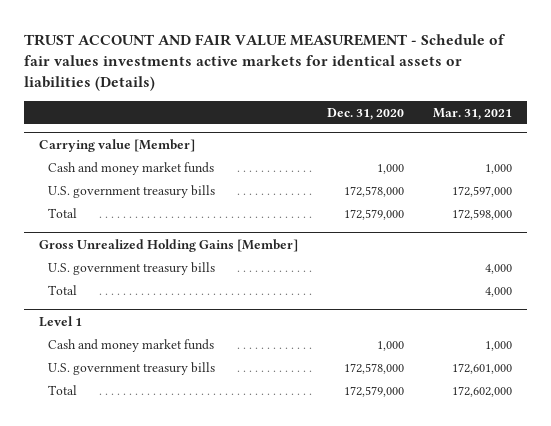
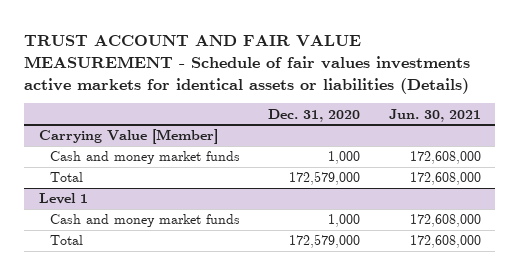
- | Dec. 31, 2020 | Mar. 31, 2021
+ | Dec. 31, 2020 | Jun. 30, 2021
- Carrying value [Member]
+ Carrying Value [Member]
- U.S. government treasury bills | 172,578,000 | 172,597,000
- Gross Unrealized Holding Gains [Member]
- U.S. government treasury bills | | 4,000
- Total | | 4,000
@ Level 1
- U.S. government treasury bills | 172,578,000 | 172,601,000

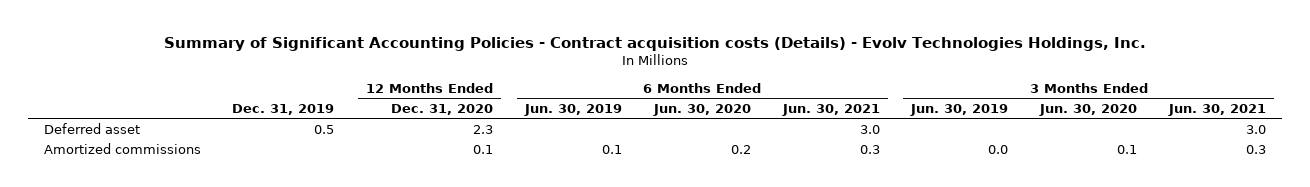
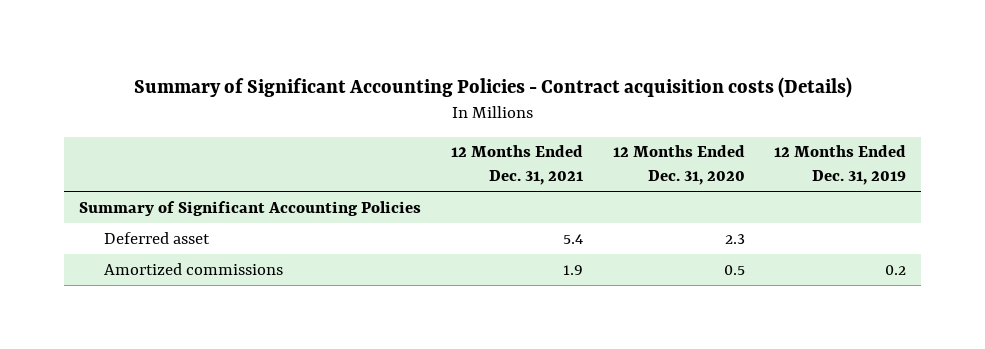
- Summary of Significant Accounting Policies - Contract acquisition costs (Details) - Evolv Technologies Holdings, Inc.
+ Summary of Significant Accounting Policies - Contract acquisition costs (Details)
- | Dec. 31, 2019 | 12 Months Ended Dec. 31, 2020 | 6 Months Ended Jun. 30, 2019 | 6 Months Ended Jun. 30, 2020 | 6 Months Ended Jun. 30, 2021 | 3 Months Ended Jun. 30, 2019 | 3 Months Ended Jun. 30, 2020 | 3 Months Ended Jun. 30, 2021
+ | 12 Months Ended Dec. 31, 2021 | 12 Months Ended Dec. 31, 2020 | 12 Months Ended Dec. 31, 2019
+ Summary of Significant Accounting Policies
- Amortized commissions | | 0.1 | 0.1 | 0.2 | 0.3 | 0.0 | 0.1 | 0.3
+ Amortized commissions | 1.9 | 0.5 | 0.2

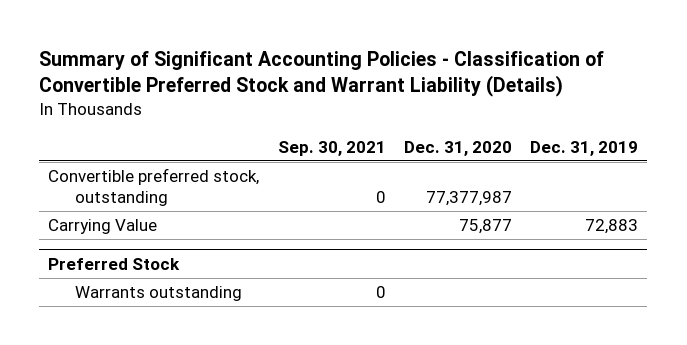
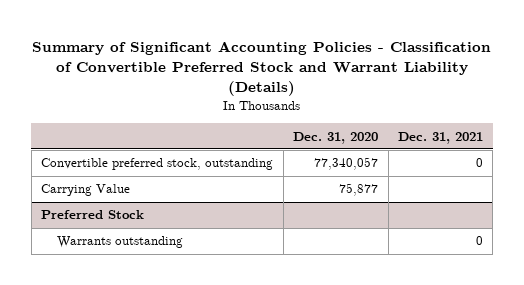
- | Sep. 30, 2021 | Dec. 31, 2020 | Dec. 31, 2019
+ | Dec. 31, 2020 | Dec. 31, 2021
- Convertible preferred stock, outstanding | 0 | 77,377,987 |
+ Convertible preferred stock, outstanding | 77,340,057 | 0

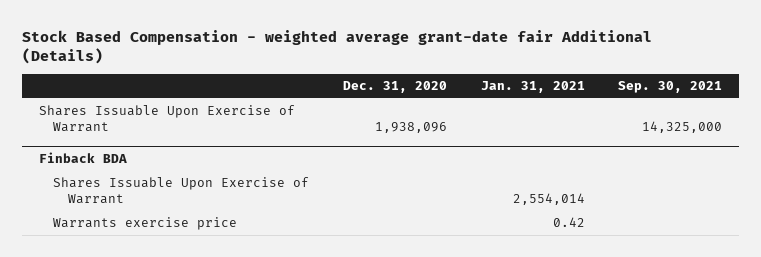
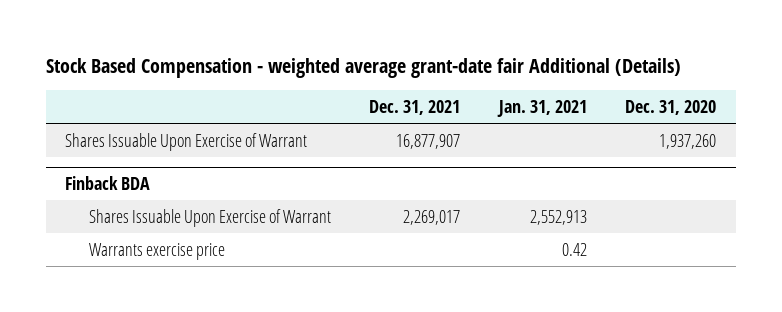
- | Dec. 31, 2020 | Jan. 31, 2021 | Sep. 30, 2021
+ | Dec. 31, 2021 | Jan. 31, 2021 | Dec. 31, 2020
- Shares Issuable Upon Exercise of Warrant | 1,938,096 | | 14,325,000
+ Shares Issuable Upon Exercise of Warrant | 16,877,907 | | 1,937,260
@ Finback BDA
- Shares Issuable Upon Exercise of Warrant | | 2,554,014 |
+ Shares Issuable Upon Exercise of Warrant | 2,269,017 | 2,552,913 |

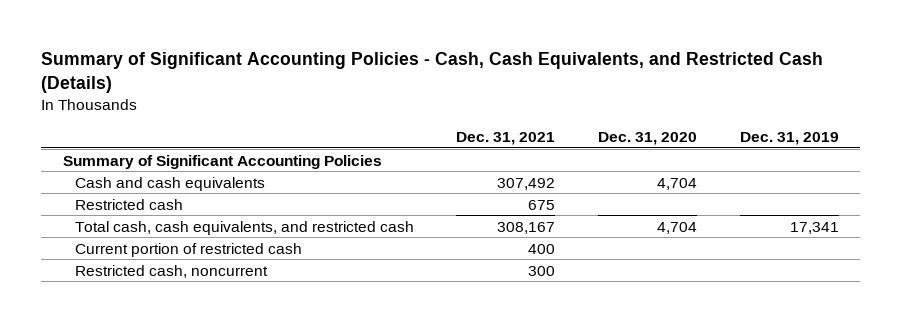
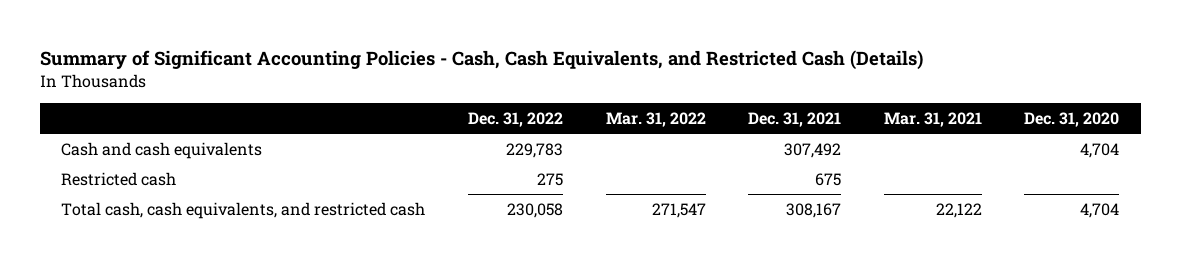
- | Dec. 31, 2021 | Dec. 31, 2020 | Dec. 31, 2019
+ | Dec. 31, 2022 | Mar. 31, 2022 | Dec. 31, 2021 | Mar. 31, 2021 | Dec. 31, 2020
- Summary of Significant Accounting Policies
- Current portion of restricted cash | 400 | |
- Restricted cash, noncurrent | 300 | |

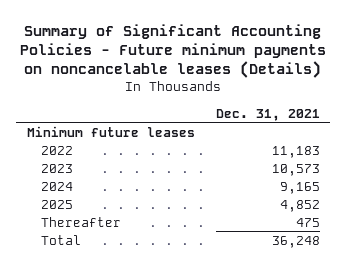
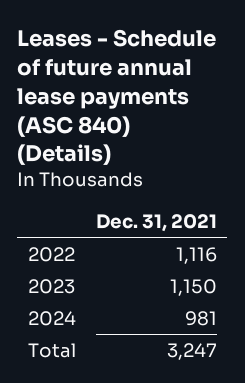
- Summary of Significant Accounting Policies - Future minimum payments on noncancelable leases (Details)
+ Leases - Schedule of future annual lease payments (ASC 840) (Details)
- Minimum future leases
- 2022 | 11,183
- 2023 | 10,573
- 2024 | 9,165
- 2025 | 4,852
- Thereafter | 475
- Total | 36,248
+ 2022 | 1,116
+ 2023 | 1,150
+ 2024 | 981
+ Total | 3,247

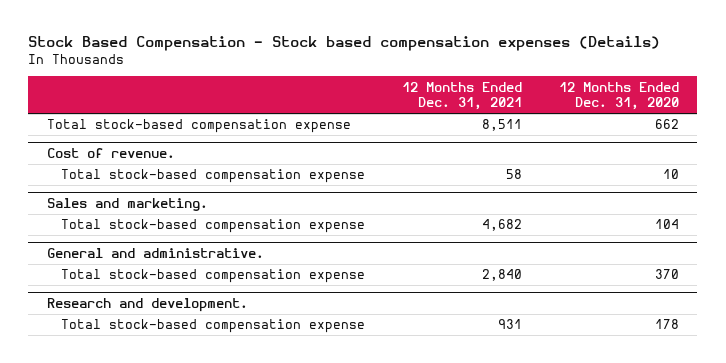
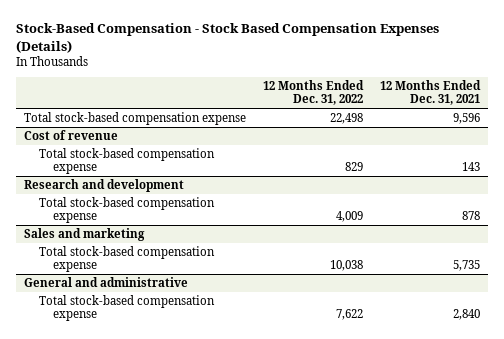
- Stock Based Compensation - Stock based compensation expenses (Details)
+ Stock-Based Compensation - Stock Based Compensation Expenses (Details)
- | 12 Months Ended Dec. 31, 2021 | 12 Months Ended Dec. 31, 2020
+ | 12 Months Ended Dec. 31, 2022 | 12 Months Ended Dec. 31, 2021
- Total stock-based compensation expense | 8,511 | 662
- Cost of revenue.
- Total stock-based compensation expense | 58 | 10
- Sales and marketing.
- Total stock-based compensation expense | 4,682 | 104
- General and administrative.
+ Total stock-based compensation expense | 22,498 | 9,596
+ Cost of revenue
+ Total stock-based compensation expense | 829 | 143
+ Research and development
+ Total stock-based compensation expense | 4,009 | 878
+ Sales and marketing
+ Total stock-based compensation expense | 10,038 | 5,735
+ General and administrative
- Research and development.
- Total stock-based compensation expense | 931 | 178

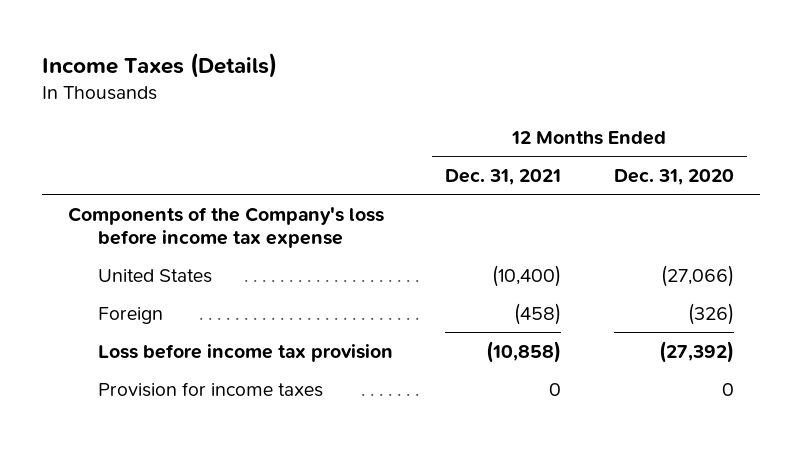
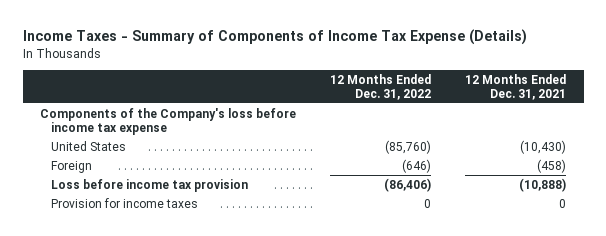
- Income Taxes (Details)
+ Income Taxes - Summary of Components of Income Tax Expense (Details)
- | 12 Months Ended Dec. 31, 2021 | 12 Months Ended Dec. 31, 2020
+ | 12 Months Ended Dec. 31, 2022 | 12 Months Ended Dec. 31, 2021
- United States | (10,400) | (27,066)
+ United States | (85,760) | (10,430)
- Loss before income tax provision | (10,858) | (27,392)
+ Loss before income tax provision | (86,406) | (10,888)

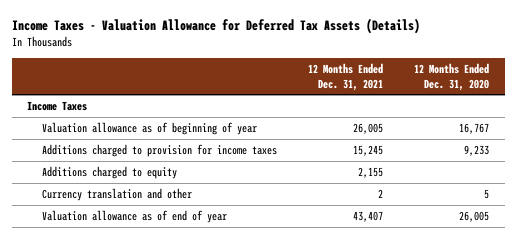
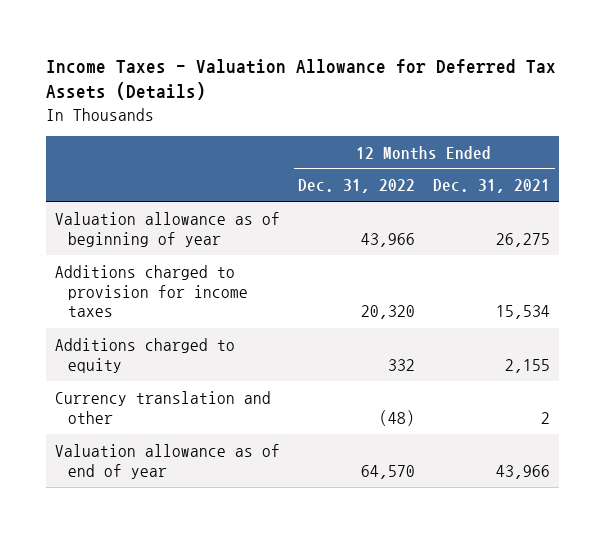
- | 12 Months Ended Dec. 31, 2021 | 12 Months Ended Dec. 31, 2020
+ | 12 Months Ended Dec. 31, 2022 | 12 Months Ended Dec. 31, 2021
- Income Taxes
- Valuation allowance as of beginning of year | 26,005 | 16,767
- Additions charged to provision for income taxes | 15,245 | 9,233
+ Valuation allowance as of beginning of year | 43,966 | 26,275
+ Additions charged to provision for income taxes | 20,320 | 15,534
- Valuation allowance as of end of year | 43,407 | 26,005
+ Valuation allowance as of end of year | 64,570 | 43,966

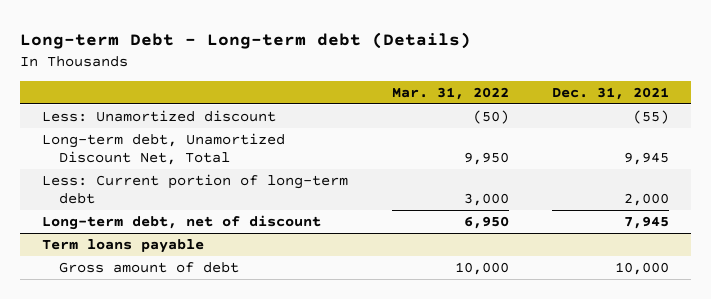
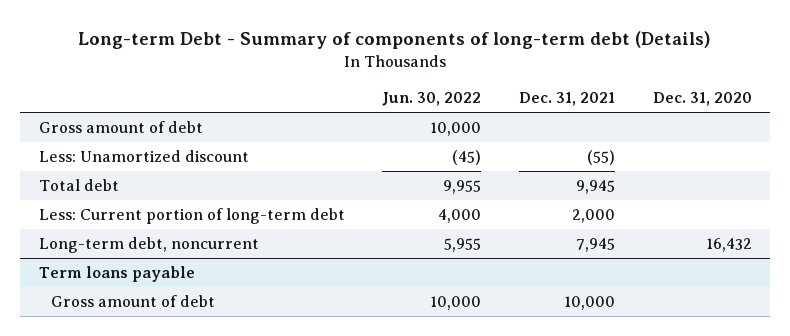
- Long-term Debt - Long-term debt (Details)
+ Long-term Debt - Summary of components of long-term debt (Details)
- | Mar. 31, 2022 | Dec. 31, 2021
+ | Jun. 30, 2022 | Dec. 31, 2021 | Dec. 31, 2020
+ Gross amount of debt | 10,000 | |
- Long-term debt, Unamortized Discount Net, Total | 9,950 | 9,945
+ Total debt | 9,955 | 9,945 |
- Long-term debt, net of discount | 6,950 | 7,945
+ Long-term debt, noncurrent | 5,955 | 7,945 | 16,432

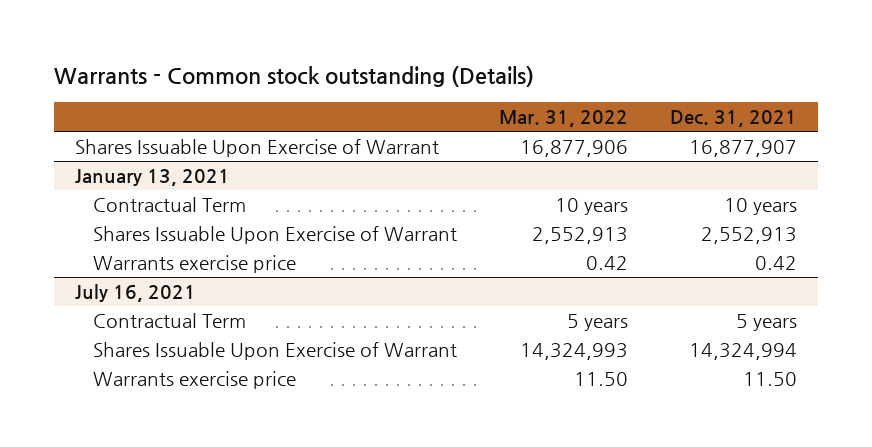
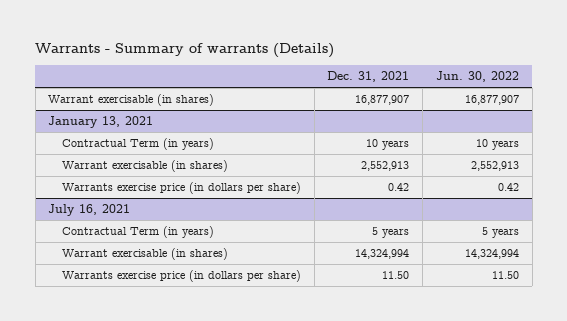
- Warrants - Common stock outstanding (Details)
+ Warrants - Summary of warrants (Details)
- | Mar. 31, 2022 | Dec. 31, 2021
+ | Dec. 31, 2021 | Jun. 30, 2022
- Shares Issuable Upon Exercise of Warrant | 16,877,906 | 16,877,907
+ Warrant exercisable (in shares) | 16,877,907 | 16,877,907
@ January 13, 2021
- Contractual Term | 10 years | 10 years
- Shares Issuable Upon Exercise of Warrant | 2,552,913 | 2,552,913
- Warrants exercise price | 0.42 | 0.42
+ Contractual Term (in years) | 10 years | 10 years
+ Warrant exercisable (in shares) | 2,552,913 | 2,552,913
+ Warrants exercise price (in dollars per share) | 0.42 | 0.42
@ July 16, 2021
- Contractual Term | 5 years | 5 years
- Shares Issuable Upon Exercise of Warrant | 14,324,993 | 14,324,994
- Warrants exercise price | 11.50 | 11.50
+ Contractual Term (in years) | 5 years | 5 years
+ Warrant exercisable (in shares) | 14,324,994 | 14,324,994
+ Warrants exercise price (in dollars per share) | 11.50 | 11.50

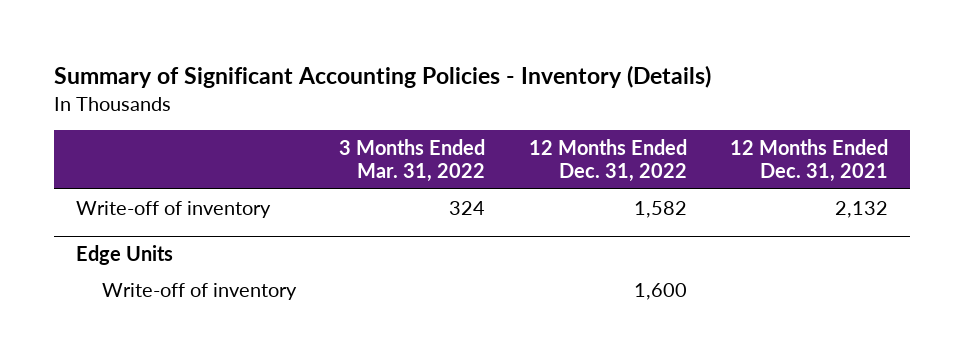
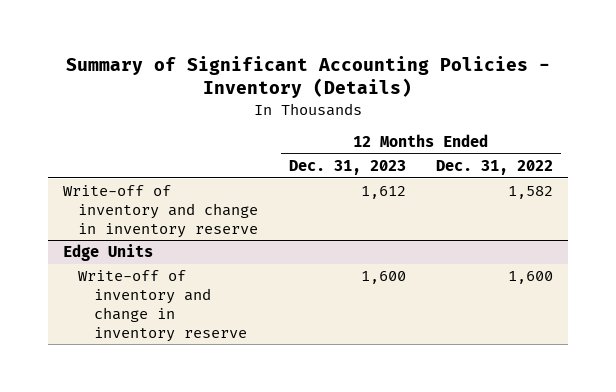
- | 3 Months Ended Mar. 31, 2022 | 12 Months Ended Dec. 31, 2022 | 12 Months Ended Dec. 31, 2021
+ | 12 Months Ended Dec. 31, 2023 | 12 Months Ended Dec. 31, 2022
- Write-off of inventory | 324 | 1,582 | 2,132
+ Write-off of inventory and change in inventory reserve | 1,612 | 1,582
@ Edge Units
- Write-off of inventory | | 1,600 |
+ Write-off of inventory and change in inventory reserve | 1,600 | 1,600

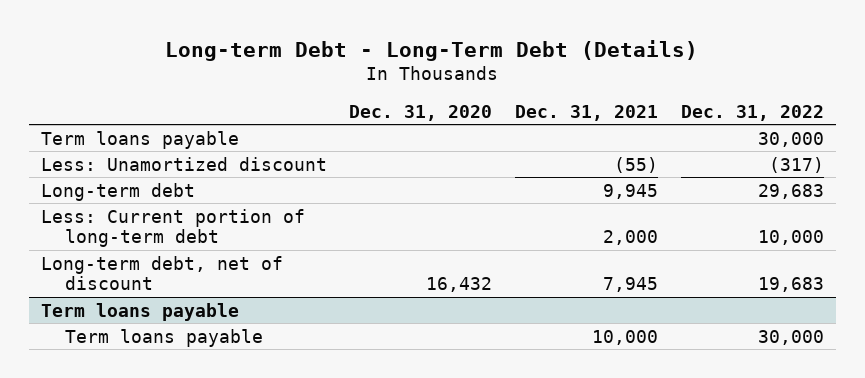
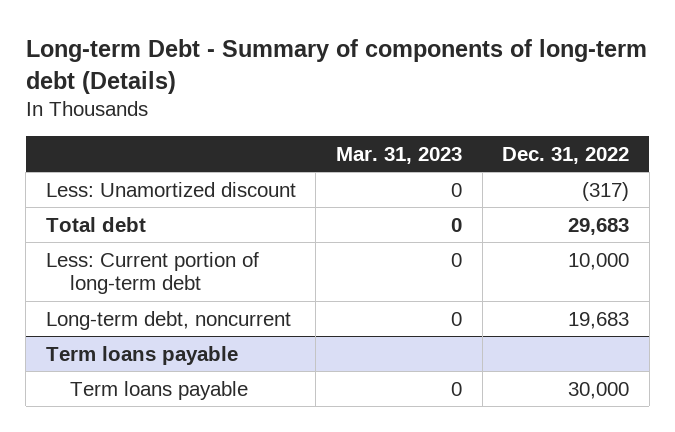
- Long-term Debt - Long-Term Debt (Details)
+ Long-term Debt - Summary of components of long-term debt (Details)
- | Dec. 31, 2020 | Dec. 31, 2021 | Dec. 31, 2022
+ | Mar. 31, 2023 | Dec. 31, 2022
- Term loans payable | | | 30,000
- Long-term debt | | 9,945 | 29,683
+ Total debt | 0 | 29,683
- Long-term debt, net of discount | 16,432 | 7,945 | 19,683
+ Long-term debt, noncurrent | 0 | 19,683

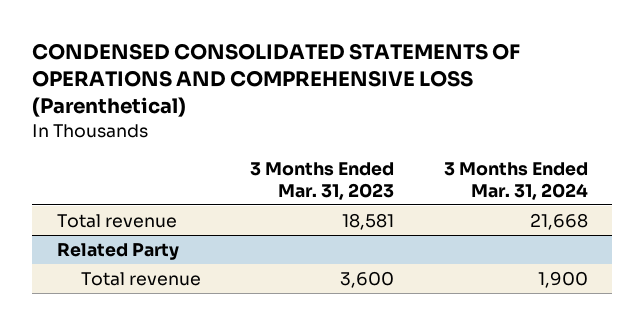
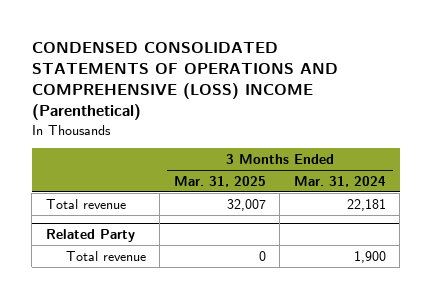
- CONDENSED CONSOLIDATED STATEMENTS OF OPERATIONS AND COMPREHENSIVE LOSS (Parenthetical)
+ CONDENSED CONSOLIDATED STATEMENTS OF OPERATIONS AND COMPREHENSIVE (LOSS) INCOME (Parenthetical)
- | 3 Months Ended Mar. 31, 2023 | 3 Months Ended Mar. 31, 2024
+ | 3 Months Ended Mar. 31, 2025 | 3 Months Ended Mar. 31, 2024
- Total revenue | 18,581 | 21,668
+ Total revenue | 32,007 | 22,181

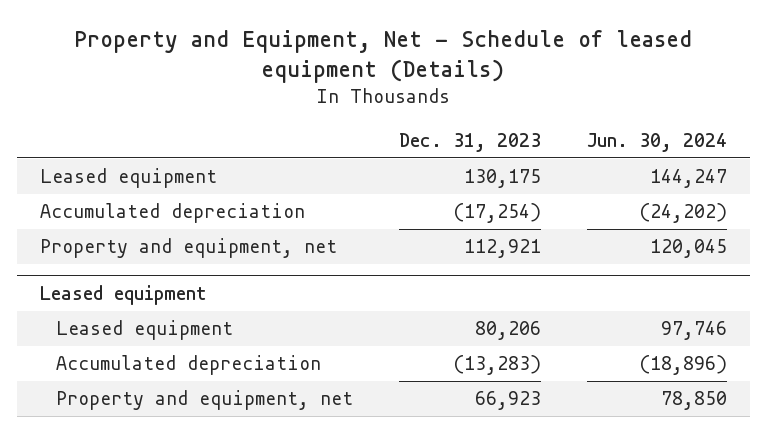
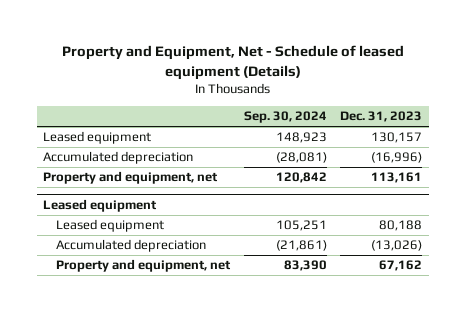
- | Dec. 31, 2023 | Jun. 30, 2024
+ | Sep. 30, 2024 | Dec. 31, 2023
- Leased equipment | 130,175 | 144,247
- Accumulated depreciation | (17,254) | (24,202)
- Property and equipment, net | 112,921 | 120,045
+ Leased equipment | 148,923 | 130,157
+ Accumulated depreciation | (28,081) | (16,996)
+ Property and equipment, net | 120,842 | 113,161
@ Leased equipment
- Leased equipment | 80,206 | 97,746
- Accumulated depreciation | (13,283) | (18,896)
- Property and equipment, net | 66,923 | 78,850
+ Leased equipment | 105,251 | 80,188
+ Accumulated depreciation | (21,861) | (13,026)
+ Property and equipment, net | 83,390 | 67,162

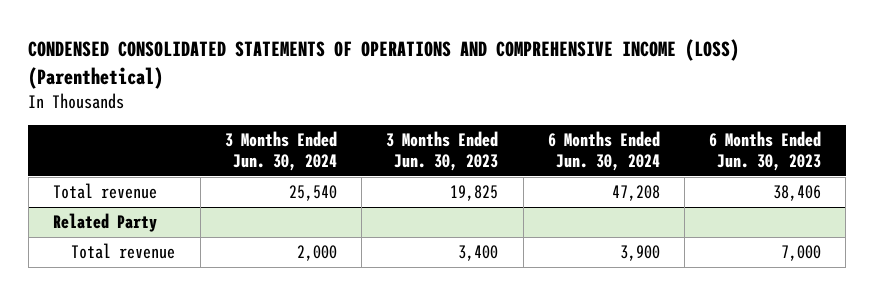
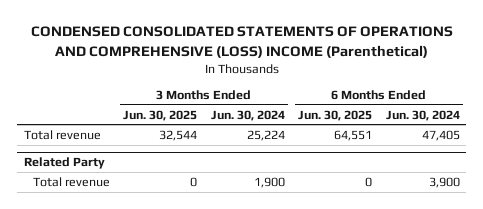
- CONDENSED CONSOLIDATED STATEMENTS OF OPERATIONS AND COMPREHENSIVE INCOME (LOSS) (Parenthetical)
+ CONDENSED CONSOLIDATED STATEMENTS OF OPERATIONS AND COMPREHENSIVE (LOSS) INCOME (Parenthetical)
- | 3 Months Ended Jun. 30, 2024 | 3 Months Ended Jun. 30, 2023 | 6 Months Ended Jun. 30, 2024 | 6 Months Ended Jun. 30, 2023
+ | 3 Months Ended Jun. 30, 2025 | 3 Months Ended Jun. 30, 2024 | 6 Months Ended Jun. 30, 2025 | 6 Months Ended Jun. 30, 2024
- Total revenue | 25,540 | 19,825 | 47,208 | 38,406
+ Total revenue | 32,544 | 25,224 | 64,551 | 47,405
@ Related Party
- Total revenue | 2,000 | 3,400 | 3,900 | 7,000
+ Total revenue | 0 | 1,900 | 0 | 3,900

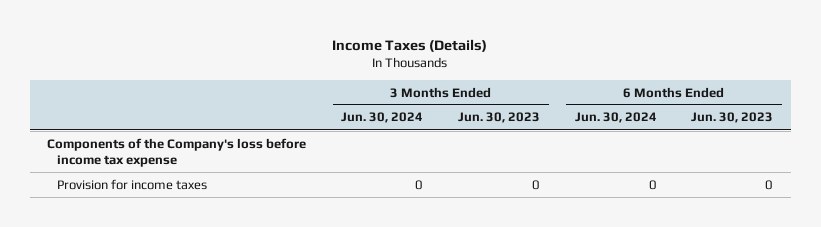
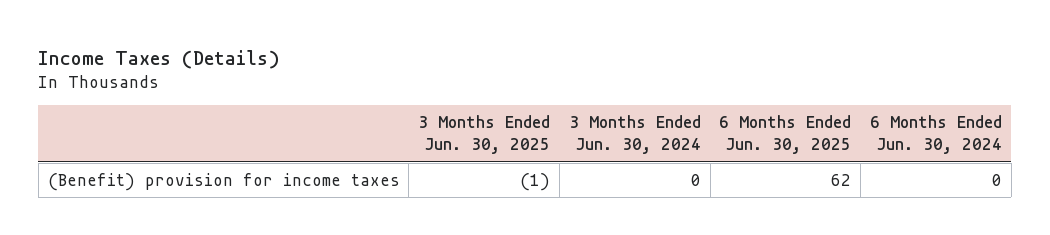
- | 3 Months Ended Jun. 30, 2024 | 3 Months Ended Jun. 30, 2023 | 6 Months Ended Jun. 30, 2024 | 6 Months Ended Jun. 30, 2023
+ | 3 Months Ended Jun. 30, 2025 | 3 Months Ended Jun. 30, 2024 | 6 Months Ended Jun. 30, 2025 | 6 Months Ended Jun. 30, 2024
- Components of the Company's loss before income tax expense
- Provision for income taxes | 0 | 0 | 0 | 0
+ (Benefit) provision for income taxes | (1) | 0 | 62 | 0

